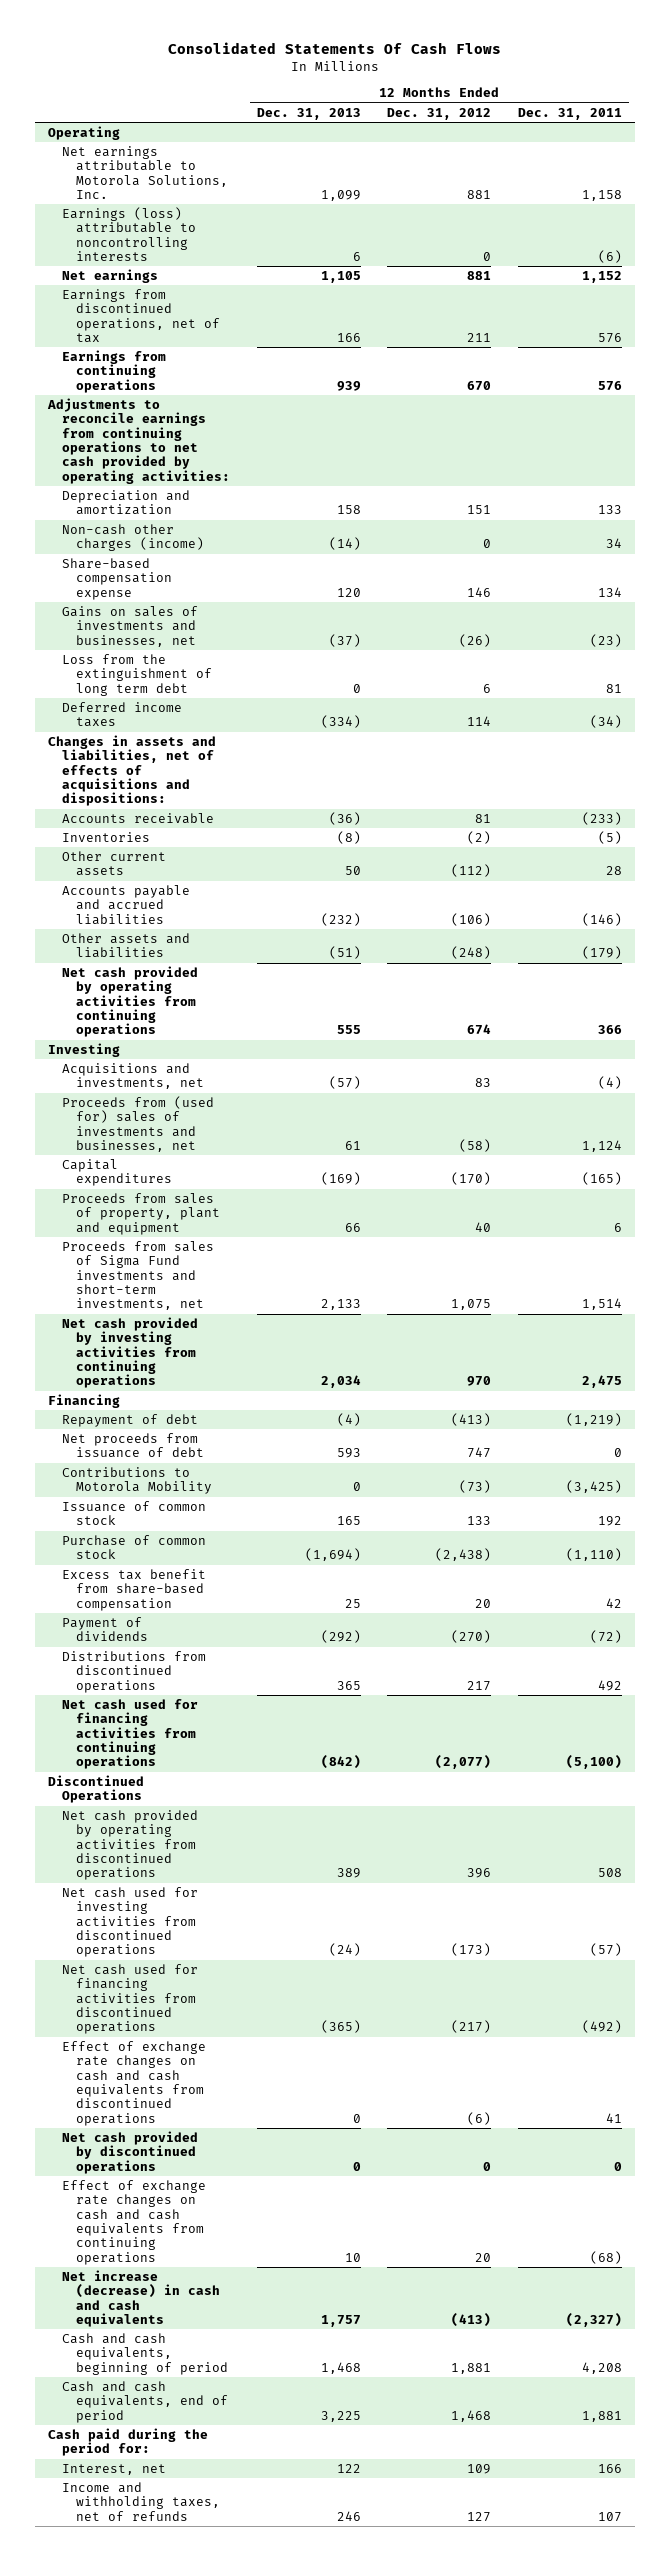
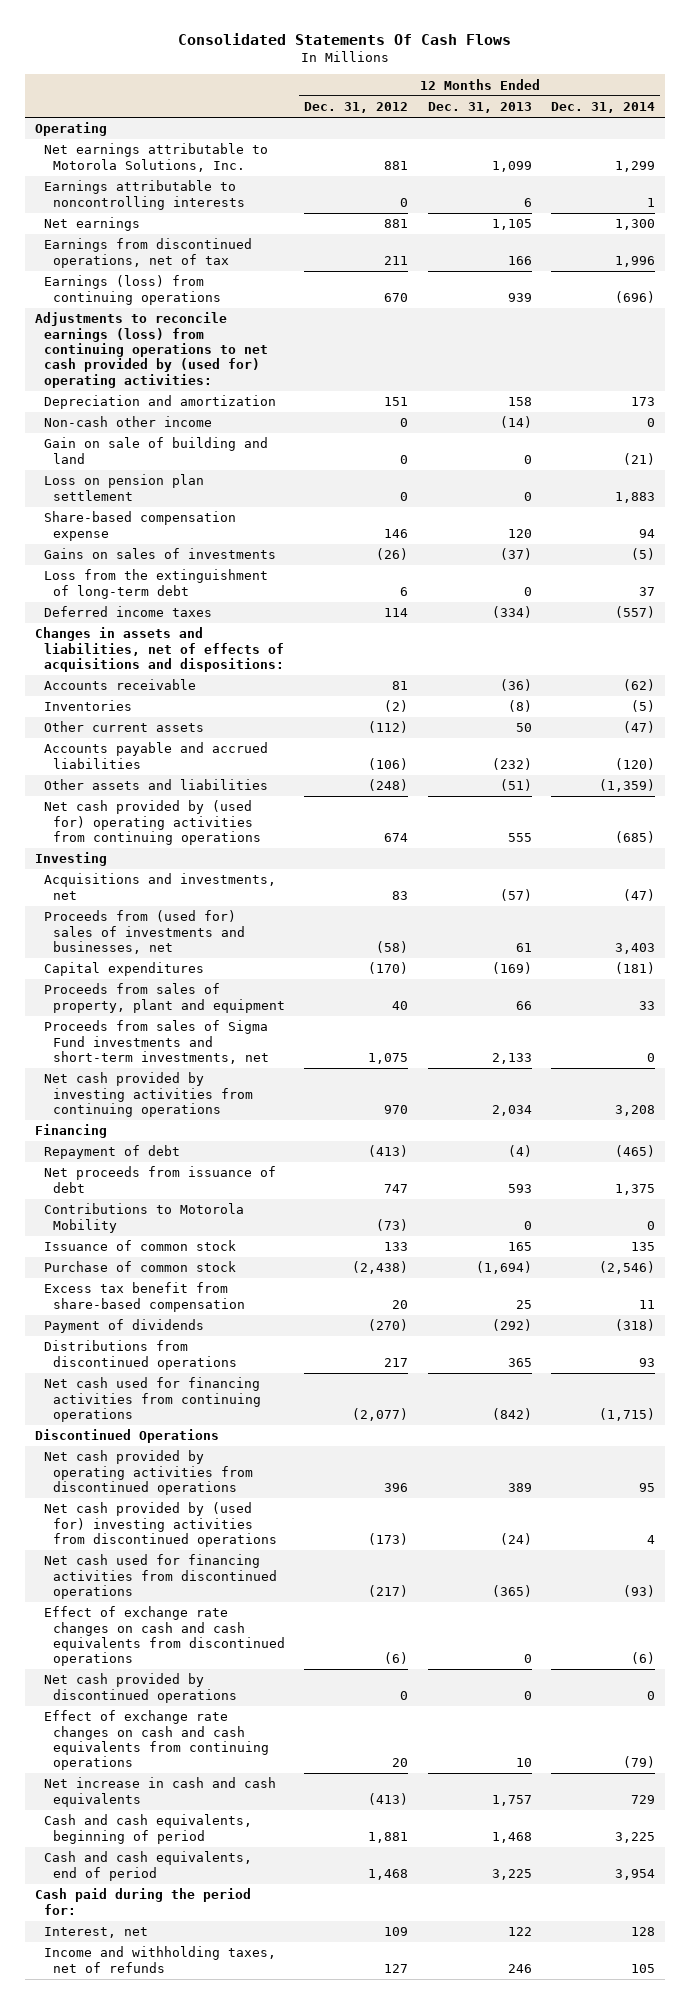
- | 12 Months Ended Dec. 31, 2013 | 12 Months Ended Dec. 31, 2012 | 12 Months Ended Dec. 31, 2011
+ | 12 Months Ended Dec. 31, 2012 | 12 Months Ended Dec. 31, 2013 | 12 Months Ended Dec. 31, 2014
- Earnings (loss) attributable to noncontrolling interests | 6 | 0 | (6)
+ Earnings attributable to noncontrolling interests | 0 | 6 | 1
- Earnings from continuing operations | 939 | 670 | 576
- Adjustments to reconcile earnings from continuing operations to net cash provided by operating activities:
+ Earnings (loss) from continuing operations | 670 | 939 | (696)
+ Adjustments to reconcile earnings (loss) from continuing operations to net cash provided by (used for) operating activities:
- Non-cash other charges (income) | (14) | 0 | 34
+ Non-cash other income | 0 | (14) | 0
+ Gain on sale of building and land | 0 | 0 | (21)
+ Loss on pension plan settlement | 0 | 0 | 1,883
- Gains on sales of investments and businesses, net | (37) | (26) | (23)
- Loss from the extinguishment of long term debt | 0 | 6 | 81
+ Gains on sales of investments | (26) | (37) | (5)
+ Loss from the extinguishment of long-term debt | 6 | 0 | 37
- Net cash provided by operating activities from continuing operations | 555 | 674 | 366
+ Net cash provided by (used for) operating activities from continuing operations | 674 | 555 | (685)
- Net cash used for investing activities from discontinued operations | (24) | (173) | (57)
+ Net cash provided by (used for) investing activities from discontinued operations | (173) | (24) | 4
- Net increase (decrease) in cash and cash equivalents | 1,757 | (413) | (2,327)
+ Net increase in cash and cash equivalents | (413) | 1,757 | 729

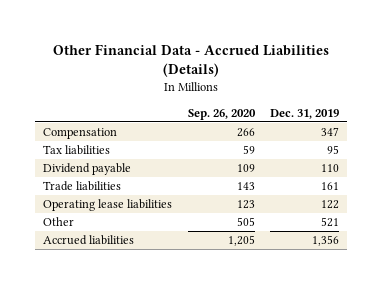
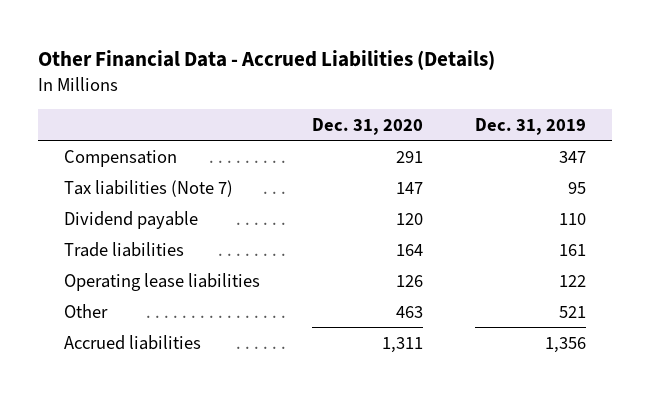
- | Sep. 26, 2020 | Dec. 31, 2019
+ | Dec. 31, 2020 | Dec. 31, 2019
- Tax liabilities | 59 | 95
+ Tax liabilities (Note 7) | 147 | 95

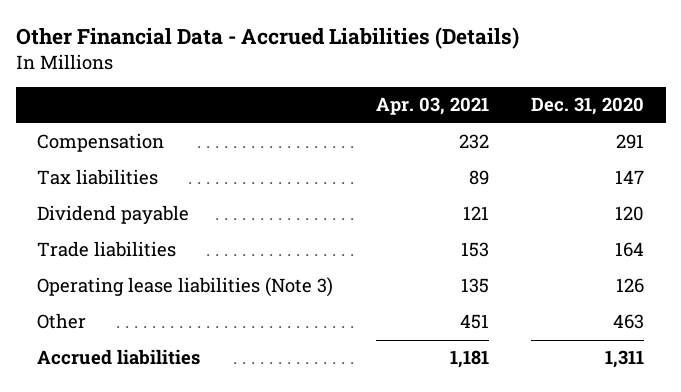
- | Dec. 31, 2020 | Dec. 31, 2019
+ | Apr. 03, 2021 | Dec. 31, 2020
- Tax liabilities (Note 7) | 147 | 95
+ Tax liabilities | 89 | 147
- Operating lease liabilities | 126 | 122
+ Operating lease liabilities (Note 3) | 135 | 126

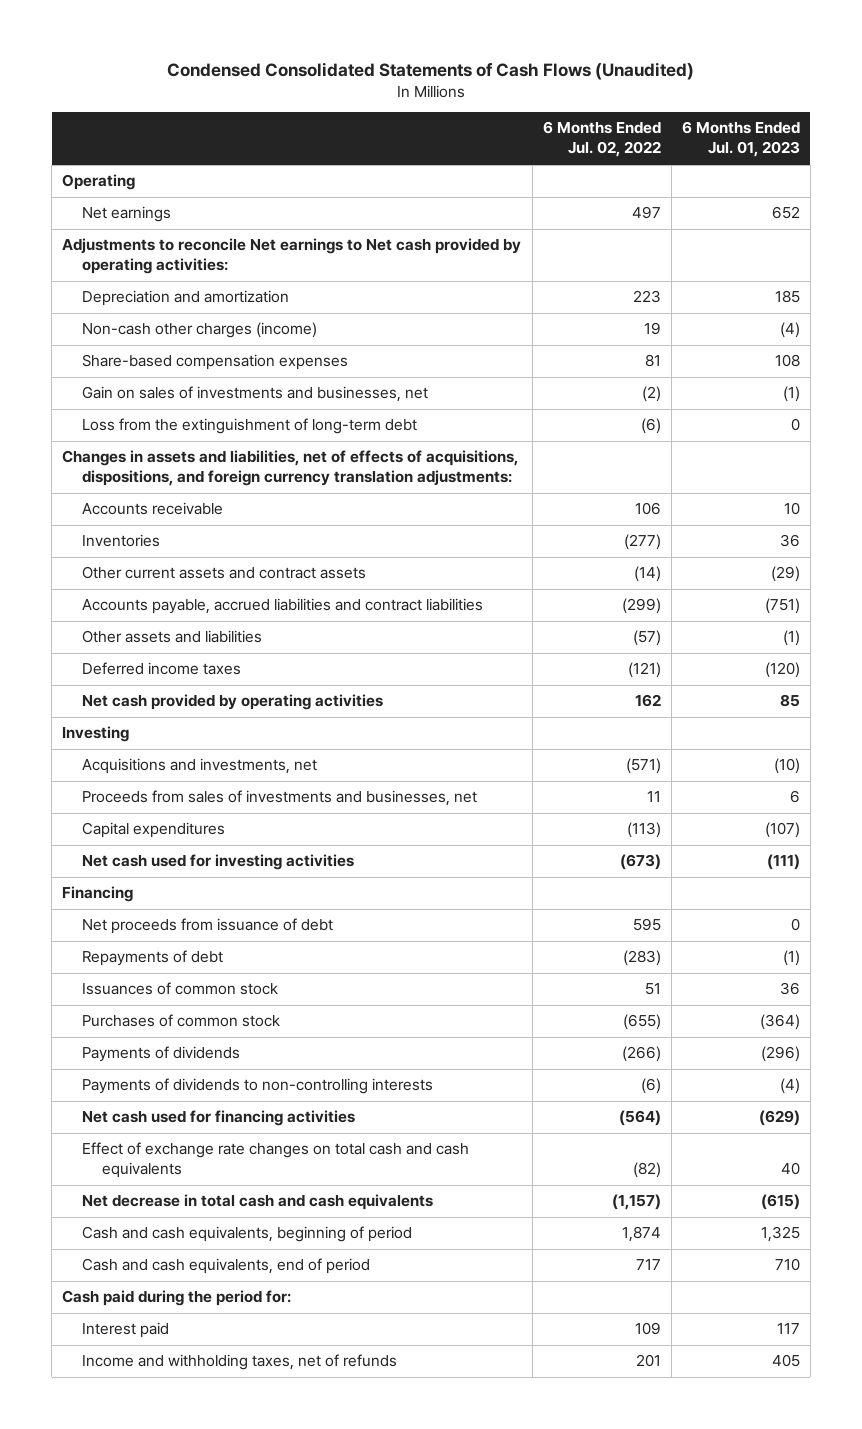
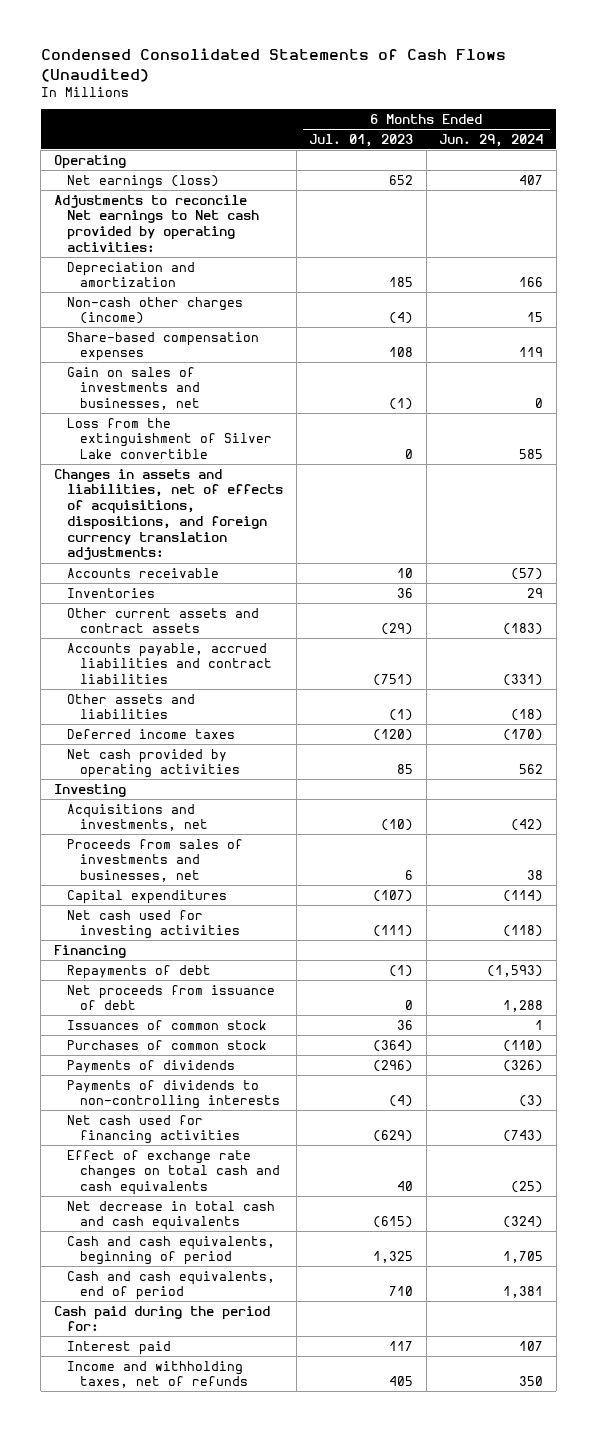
- | 6 Months Ended Jul. 02, 2022 | 6 Months Ended Jul. 01, 2023
+ | 6 Months Ended Jul. 01, 2023 | 6 Months Ended Jun. 29, 2024
- Net earnings | 497 | 652
+ Net earnings (loss) | 652 | 407
- Loss from the extinguishment of long-term debt | (6) | 0
+ Loss from the extinguishment of Silver Lake convertible | 0 | 585
moved down: Net proceeds from issuance of debt | 0 | 1,288

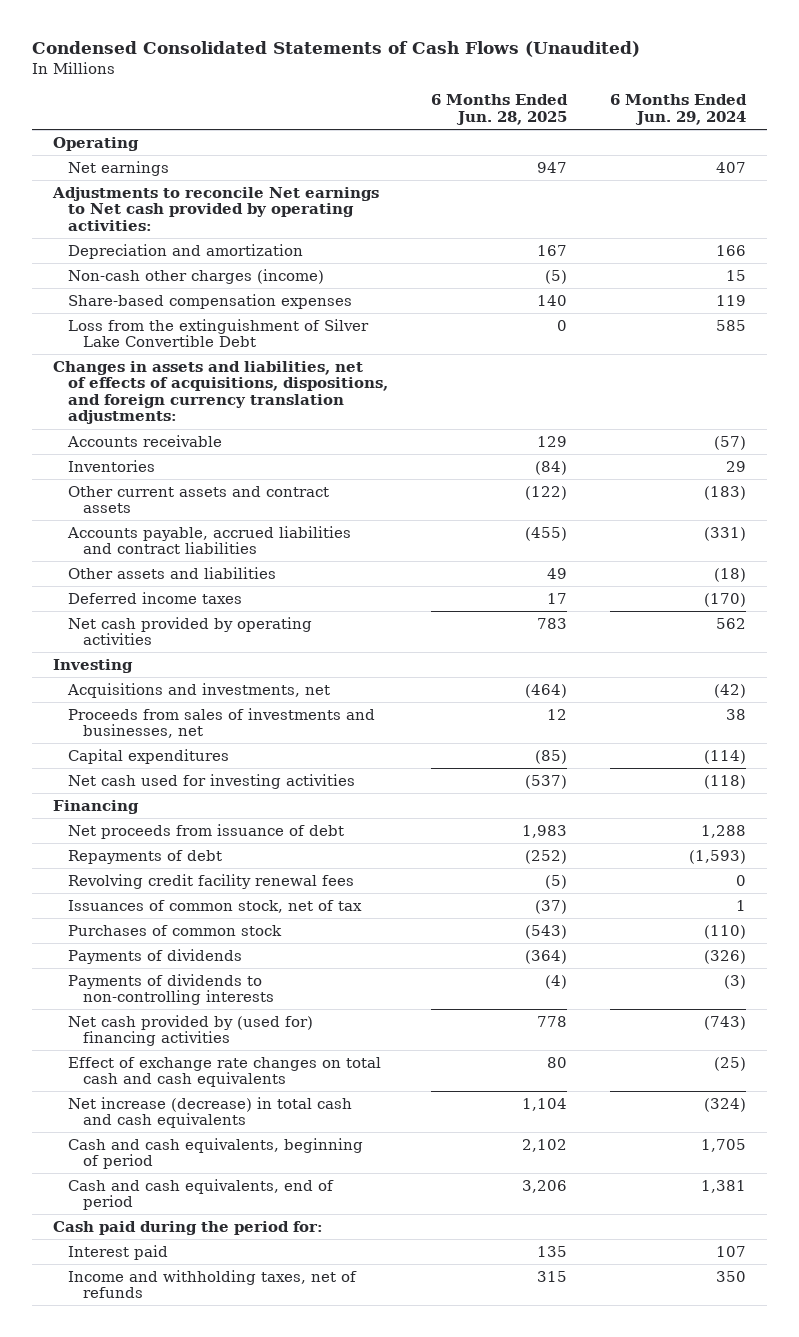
- | 6 Months Ended Jul. 01, 2023 | 6 Months Ended Jun. 29, 2024
+ | 6 Months Ended Jun. 28, 2025 | 6 Months Ended Jun. 29, 2024
- Net earnings (loss) | 652 | 407
+ Net earnings | 947 | 407
- Gain on sales of investments and businesses, net | (1) | 0
- Loss from the extinguishment of Silver Lake convertible | 0 | 585
+ Loss from the extinguishment of Silver Lake Convertible Debt | 0 | 585
- Issuances of common stock | 36 | 1
moved down: Repayments of debt | (252) | (1,593)
+ Revolving credit facility renewal fees | (5) | 0
+ Issuances of common stock, net of tax | (37) | 1
- Net cash used for financing activities | (629) | (743)
+ Net cash provided by (used for) financing activities | 778 | (743)
- Net decrease in total cash and cash equivalents | (615) | (324)
+ Net increase (decrease) in total cash and cash equivalents | 1,104 | (324)

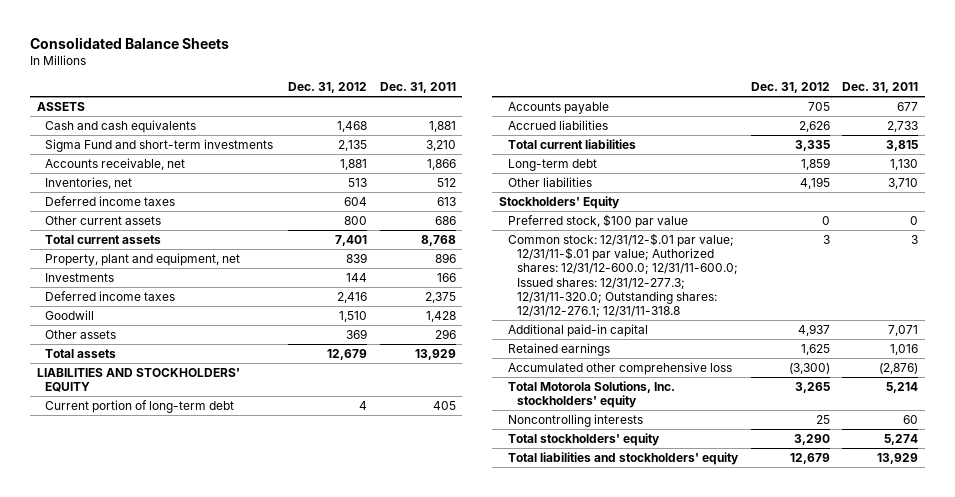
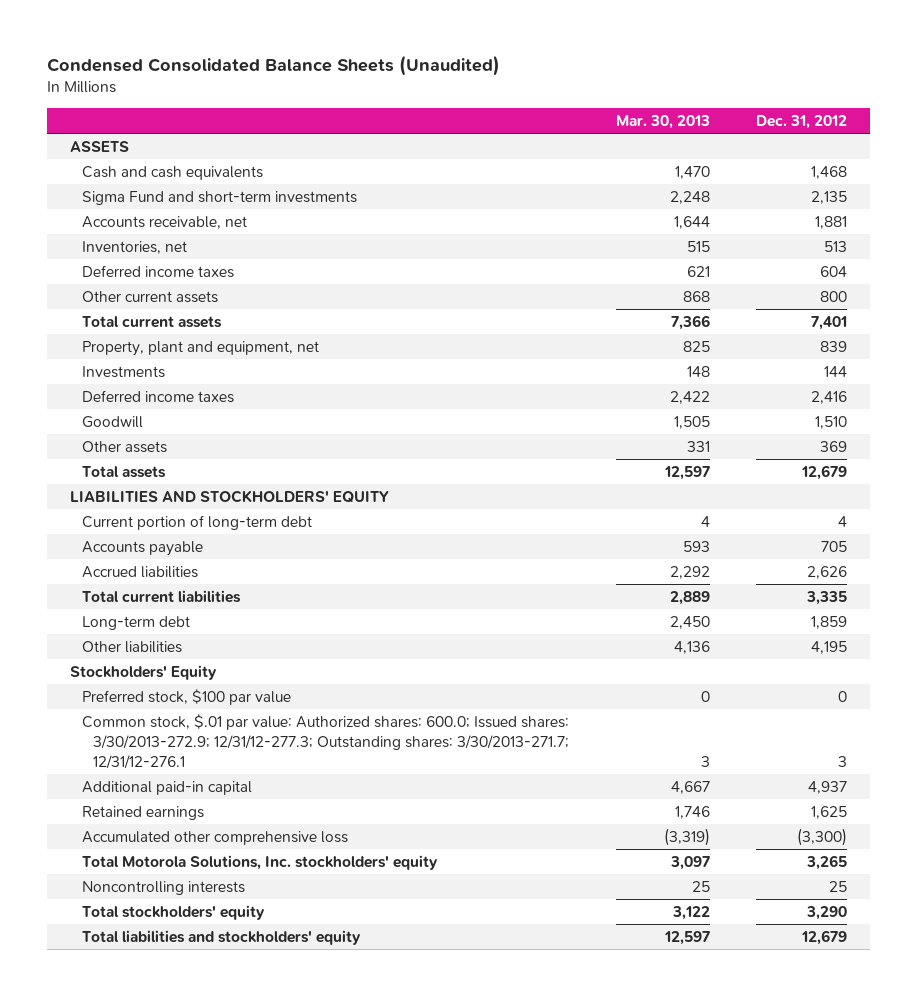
- Consolidated Balance Sheets
+ Condensed Consolidated Balance Sheets (Unaudited)
- | Dec. 31, 2012 | Dec. 31, 2011
+ | Mar. 30, 2013 | Dec. 31, 2012
- Common stock: 12/31/12-$.01 par value; 12/31/11-$.01 par value; Authorized shares: 12/31/12-600.0; 12/31/11-600.0; Issued shares: 12/31/12-277.3; 12/31/11-320.0; Outstanding shares: 12/31/12-276.1; 12/31/11-318.8 | 3 | 3
+ Common stock, $.01 par value: Authorized shares: 600.0; Issued shares: 3/30/2013-272.9; 12/31/12-277.3; Outstanding shares: 3/30/2013-271.7; 12/31/12-276.1 | 3 | 3

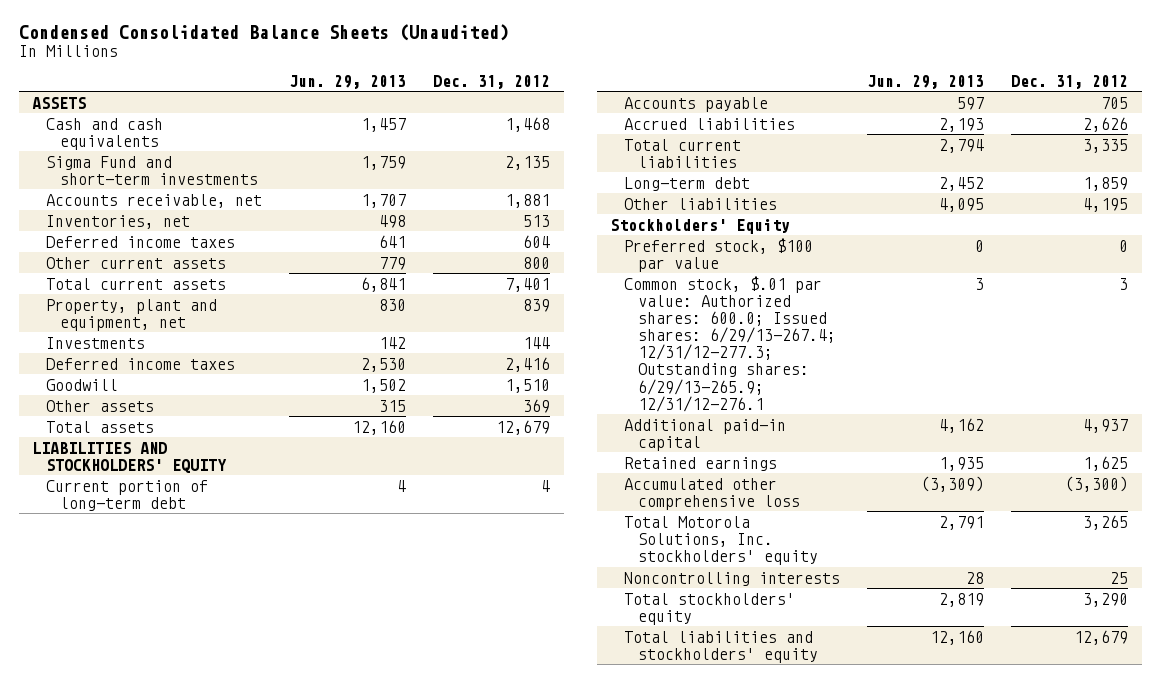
- | Mar. 30, 2013 | Dec. 31, 2012
+ | Jun. 29, 2013 | Dec. 31, 2012
- Common stock, $.01 par value: Authorized shares: 600.0; Issued shares: 3/30/2013-272.9; 12/31/12-277.3; Outstanding shares: 3/30/2013-271.7; 12/31/12-276.1 | 3 | 3
+ Common stock, $.01 par value: Authorized shares: 600.0; Issued shares: 6/29/13-267.4; 12/31/12-277.3; Outstanding shares: 6/29/13-265.9; 12/31/12-276.1 | 3 | 3

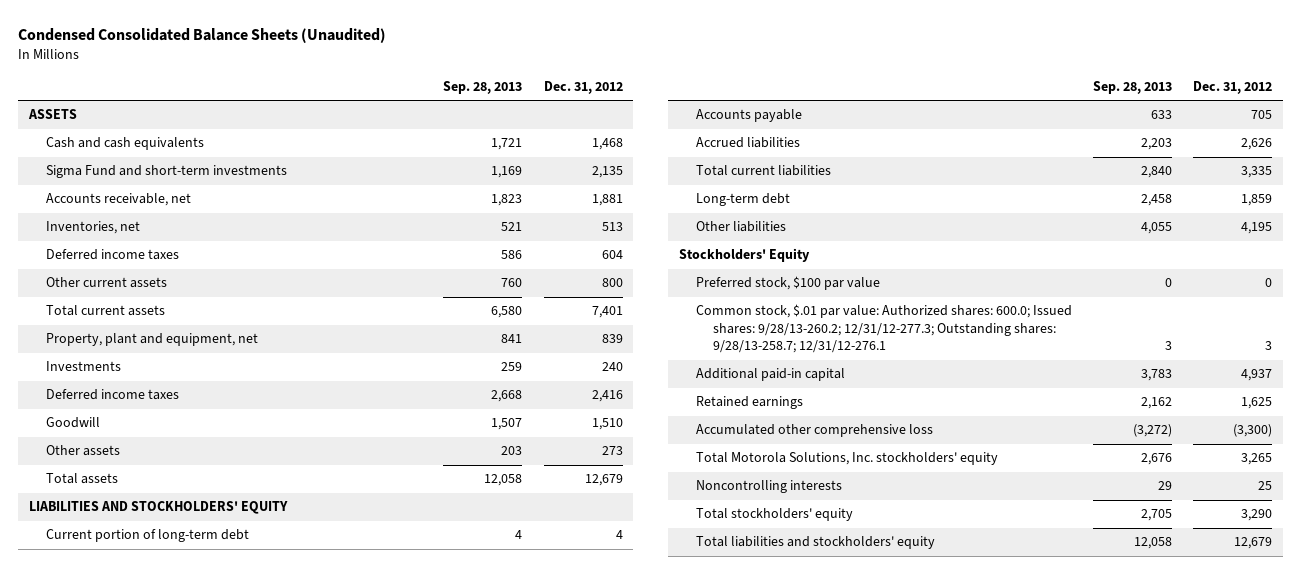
- | Jun. 29, 2013 | Dec. 31, 2012
+ | Sep. 28, 2013 | Dec. 31, 2012
- Investments | 142 | 144
+ Investments | 259 | 240
- Other assets | 315 | 369
+ Other assets | 203 | 273
- Common stock, $.01 par value: Authorized shares: 600.0; Issued shares: 6/29/13-267.4; 12/31/12-277.3; Outstanding shares: 6/29/13-265.9; 12/31/12-276.1 | 3 | 3
+ Common stock, $.01 par value: Authorized shares: 600.0; Issued shares: 9/28/13-260.2; 12/31/12-277.3; Outstanding shares: 9/28/13-258.7; 12/31/12-276.1 | 3 | 3

